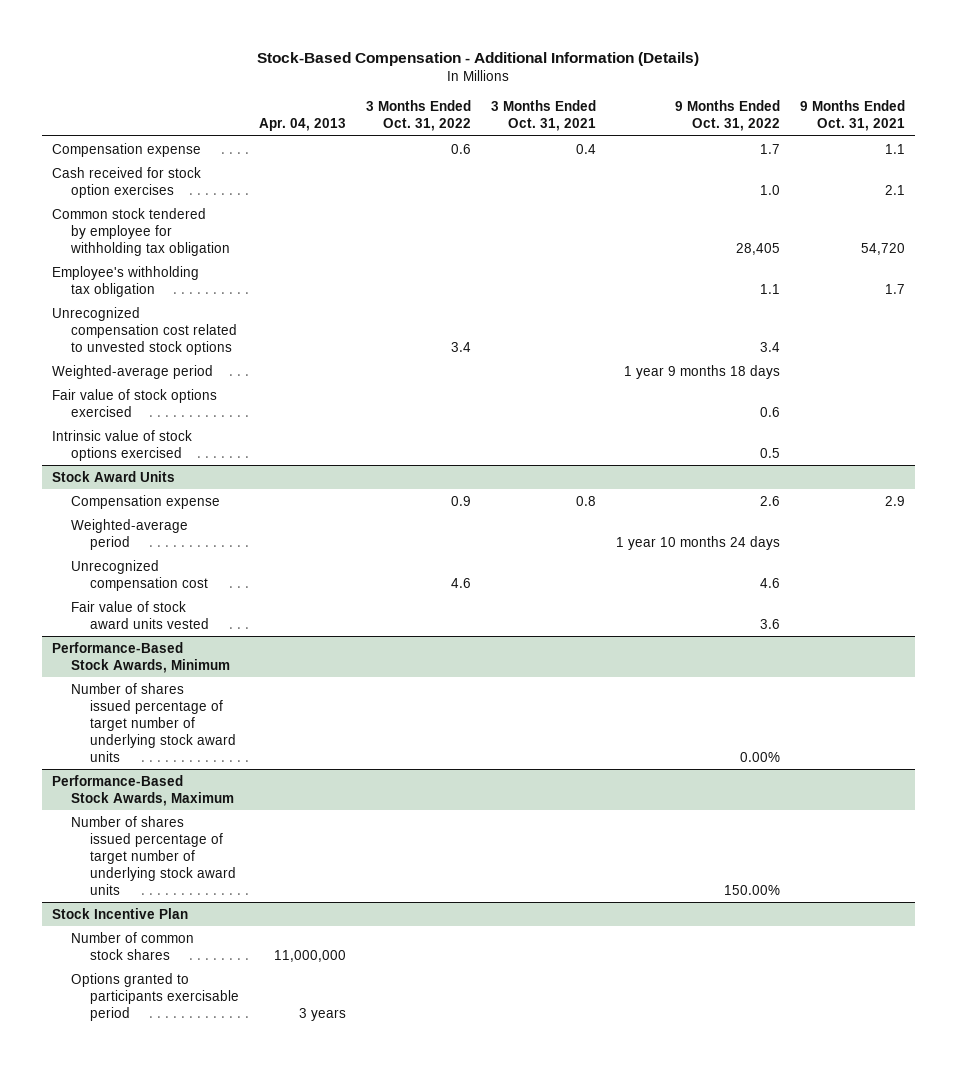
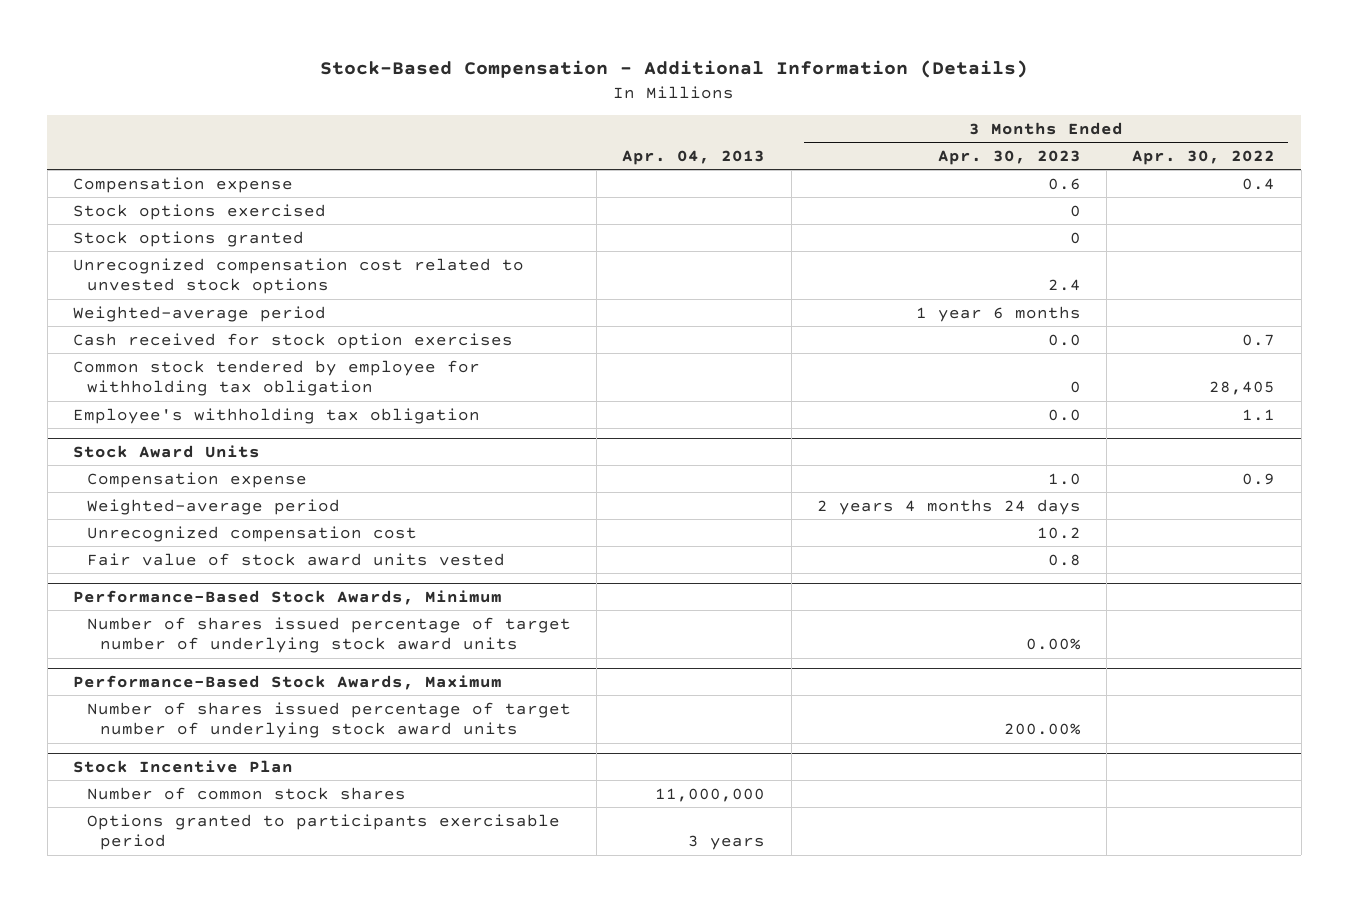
- | Apr. 04, 2013 | 3 Months Ended Oct. 31, 2022 | 3 Months Ended Oct. 31, 2021 | 9 Months Ended Oct. 31, 2022 | 9 Months Ended Oct. 31, 2021
+ | Apr. 04, 2013 | 3 Months Ended Apr. 30, 2023 | 3 Months Ended Apr. 30, 2022
+ Stock options exercised | | 0 |
+ Stock options granted | | 0 |
moved up: Unrecognized compensation cost related to unvested stock options | | 2.4 |
moved up: Weighted-average period | | 1 year 6 months |
- Fair value of stock options exercised | | | | 0.6 |
- Intrinsic value of stock options exercised | | | | 0.5 |

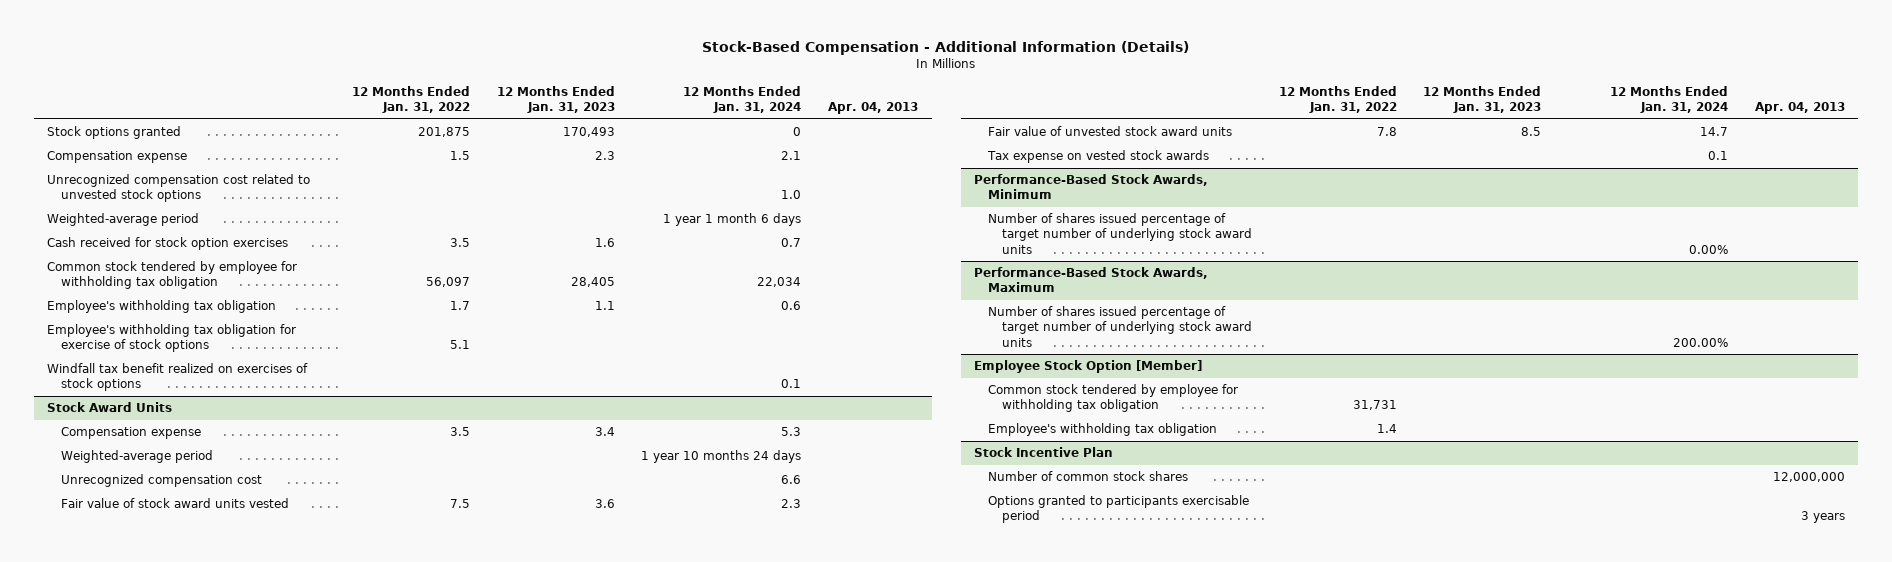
- | Apr. 04, 2013 | 3 Months Ended Apr. 30, 2023 | 3 Months Ended Apr. 30, 2022
+ | 12 Months Ended Jan. 31, 2022 | 12 Months Ended Jan. 31, 2023 | 12 Months Ended Jan. 31, 2024 | Apr. 04, 2013
- Stock options exercised | | 0 |
moved down: Compensation expense | 1.5 | 2.3 | 2.1 |
+ Employee's withholding tax obligation for exercise of stock options | 5.1 | | |
+ Windfall tax benefit realized on exercises of stock options | | | 0.1 |
@ Stock Award Units
+ Fair value of unvested stock award units | 7.8 | 8.5 | 14.7 |
+ Tax expense on vested stock awards | | | 0.1 |
+ Employee Stock Option [Member]
+ Common stock tendered by employee for withholding tax obligation | 31,731 | | |
+ Employee's withholding tax obligation | 1.4 | | |
@ Stock Incentive Plan
- Number of common stock shares | 11,000,000 | |
+ Number of common stock shares | | | | 12,000,000

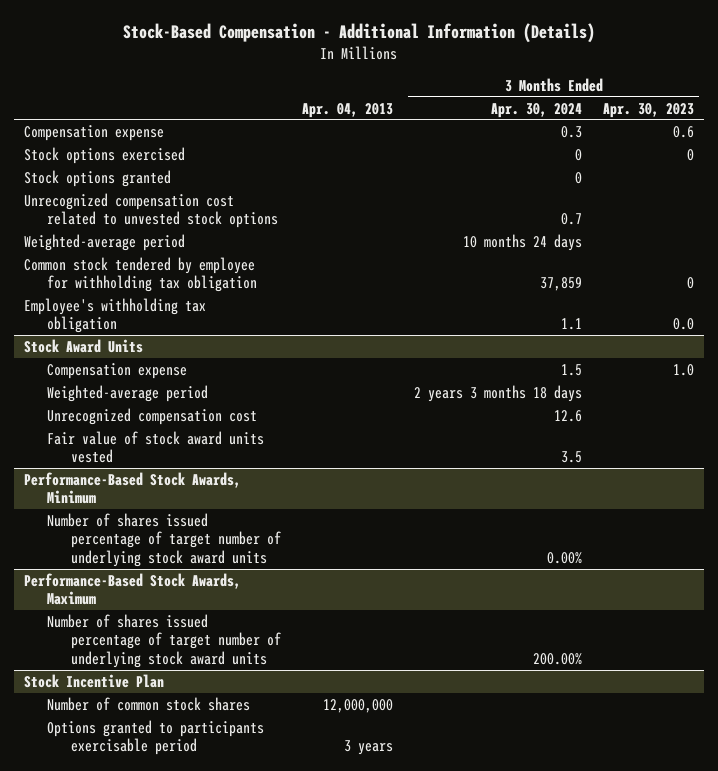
- | 12 Months Ended Jan. 31, 2022 | 12 Months Ended Jan. 31, 2023 | 12 Months Ended Jan. 31, 2024 | Apr. 04, 2013
+ | Apr. 04, 2013 | 3 Months Ended Apr. 30, 2024 | 3 Months Ended Apr. 30, 2023
+ Stock options exercised | | 0 | 0
moved down: Stock options granted | | 0 |
- Cash received for stock option exercises | 3.5 | 1.6 | 0.7 |
- Employee's withholding tax obligation for exercise of stock options | 5.1 | | |
- Windfall tax benefit realized on exercises of stock options | | | 0.1 |
@ Stock Award Units
- Fair value of unvested stock award units | 7.8 | 8.5 | 14.7 |
- Tax expense on vested stock awards | | | 0.1 |
- Employee Stock Option [Member]
- Common stock tendered by employee for withholding tax obligation | 31,731 | | |
- Employee's withholding tax obligation | 1.4 | | |

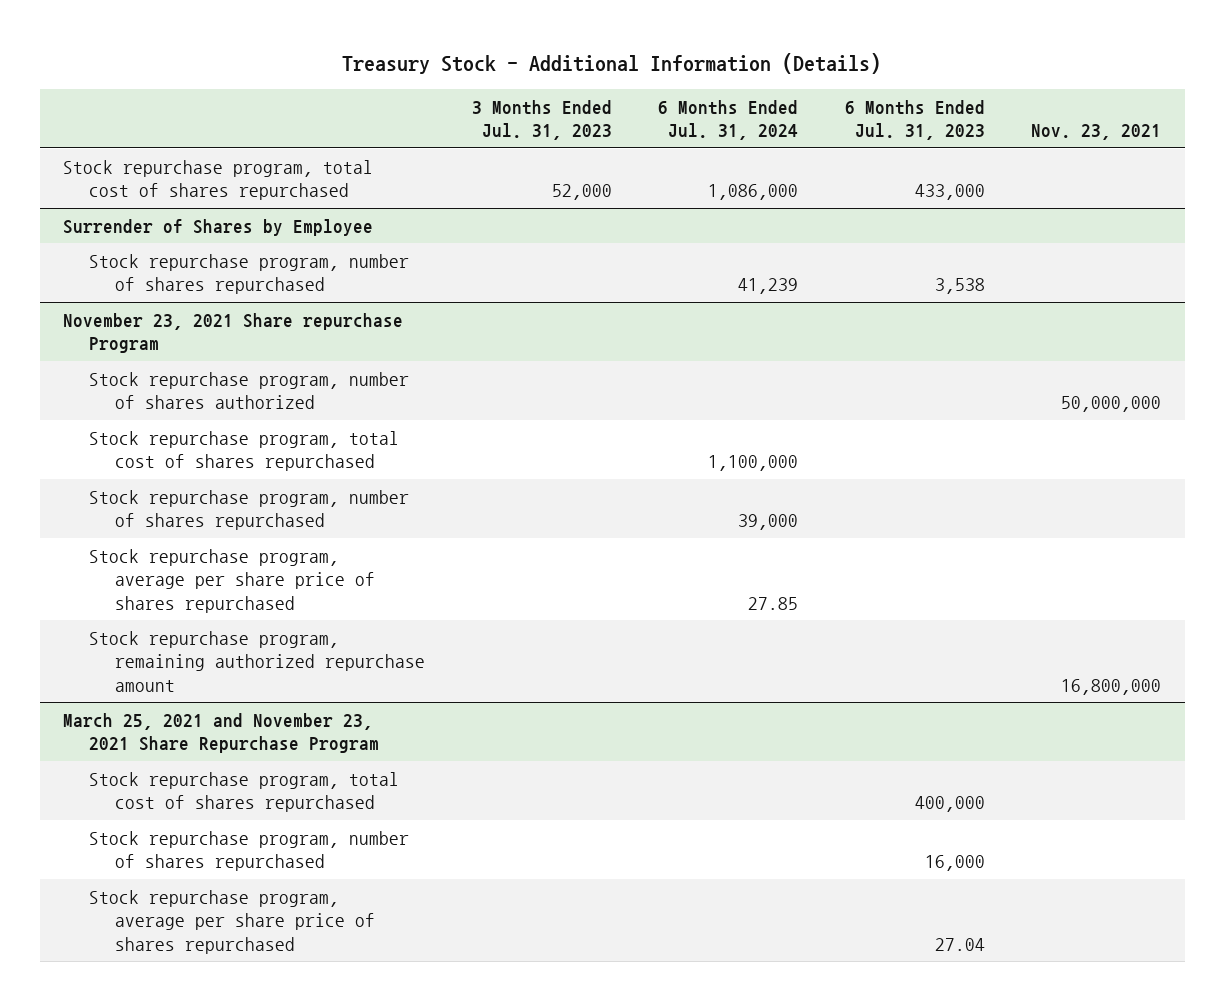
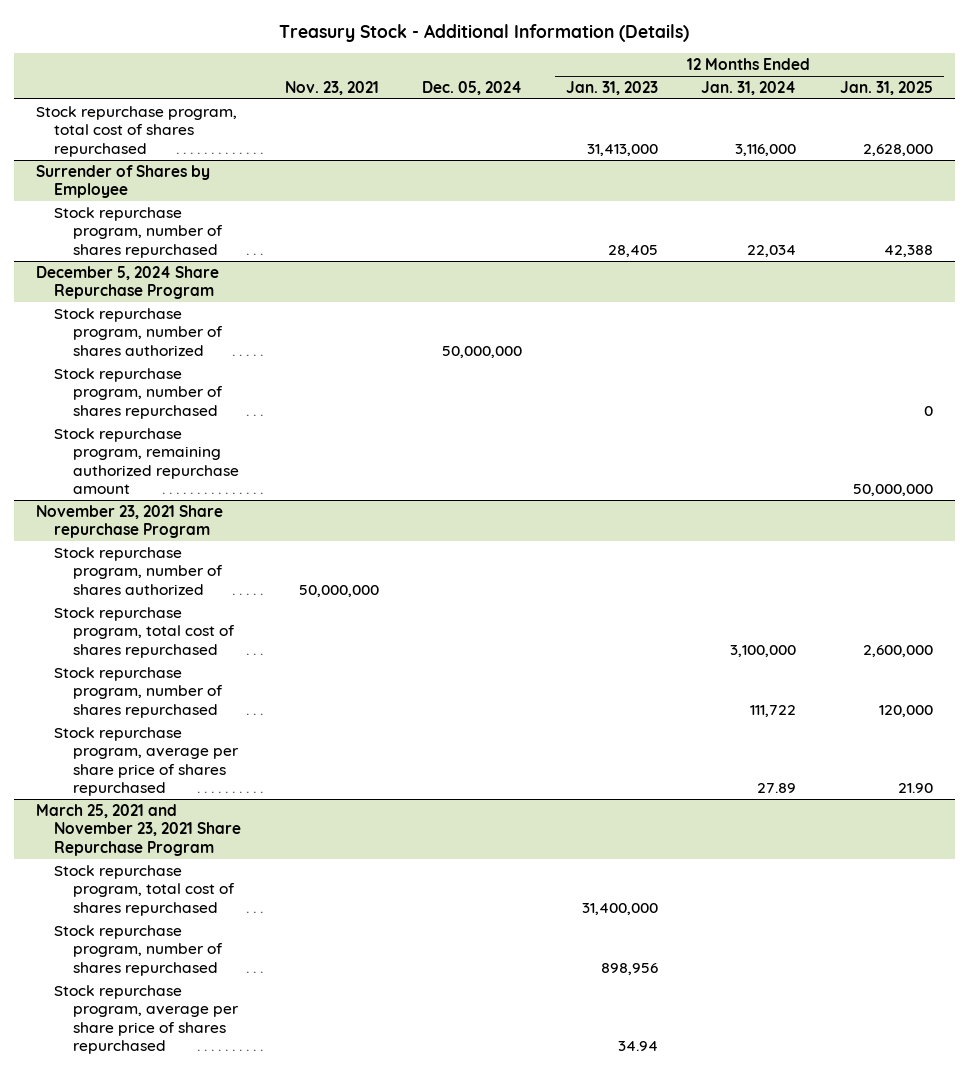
- | 3 Months Ended Jul. 31, 2023 | 6 Months Ended Jul. 31, 2024 | 6 Months Ended Jul. 31, 2023 | Nov. 23, 2021
+ | Nov. 23, 2021 | Dec. 05, 2024 | 12 Months Ended Jan. 31, 2023 | 12 Months Ended Jan. 31, 2024 | 12 Months Ended Jan. 31, 2025
+ December 5, 2024 Share Repurchase Program
+ Stock repurchase program, number of shares authorized | | 50,000,000 | | |
+ Stock repurchase program, number of shares repurchased | | | | | 0
+ Stock repurchase program, remaining authorized repurchase amount | | | | | 50,000,000
@ November 23, 2021 Share repurchase Program
- Stock repurchase program, remaining authorized repurchase amount | | | | 16,800,000

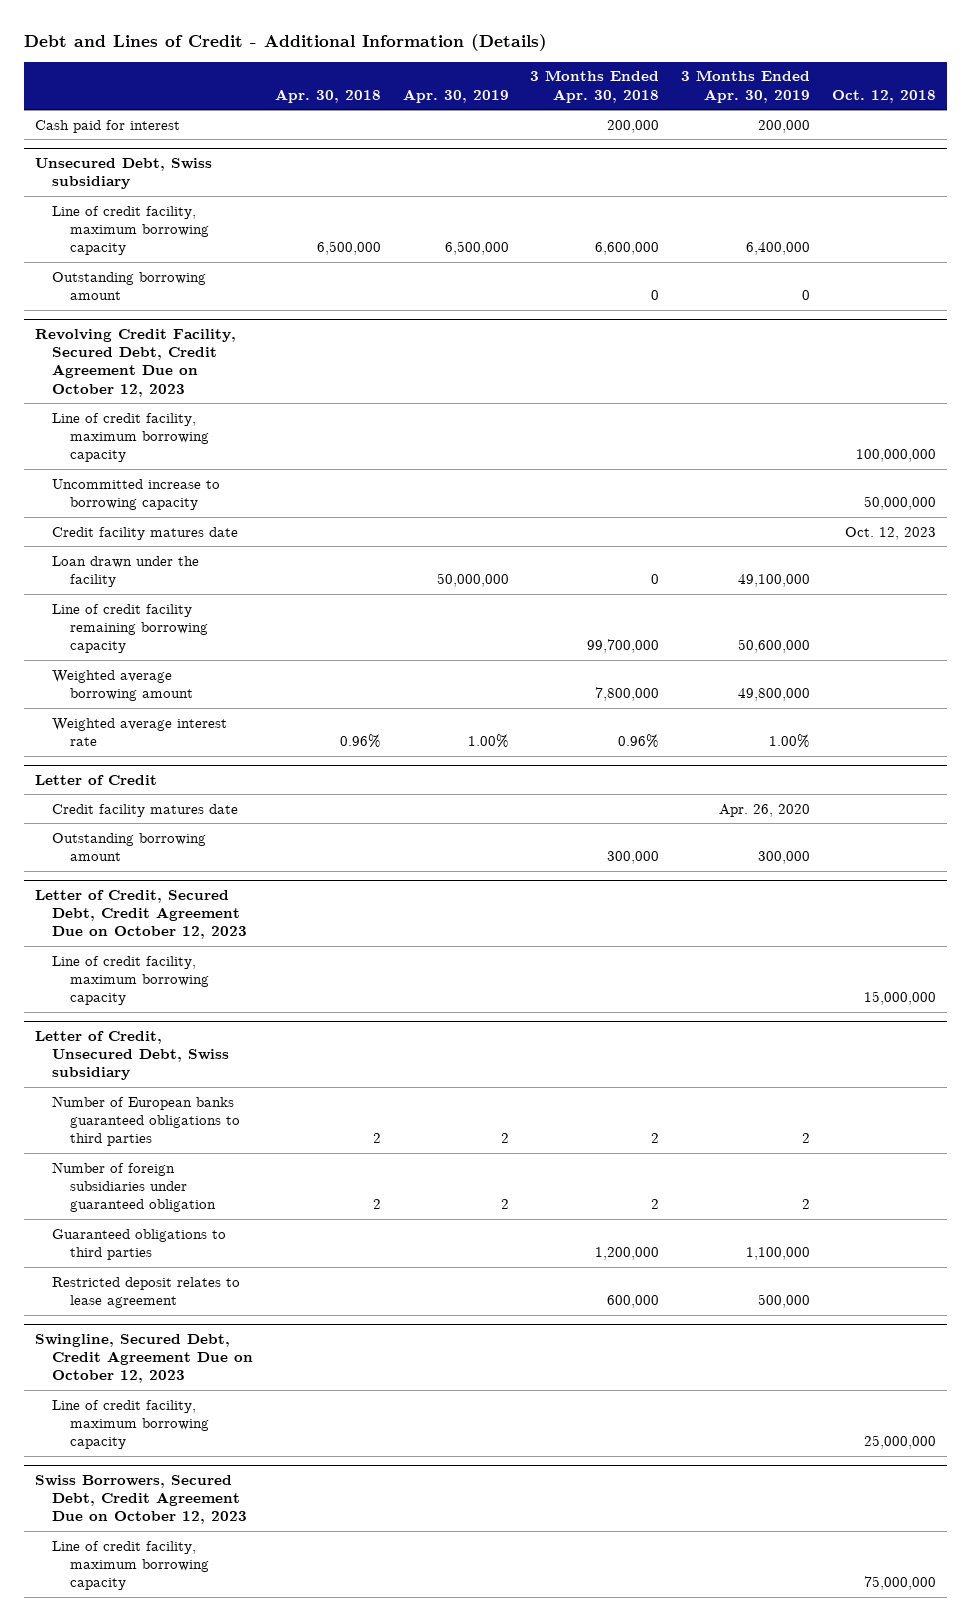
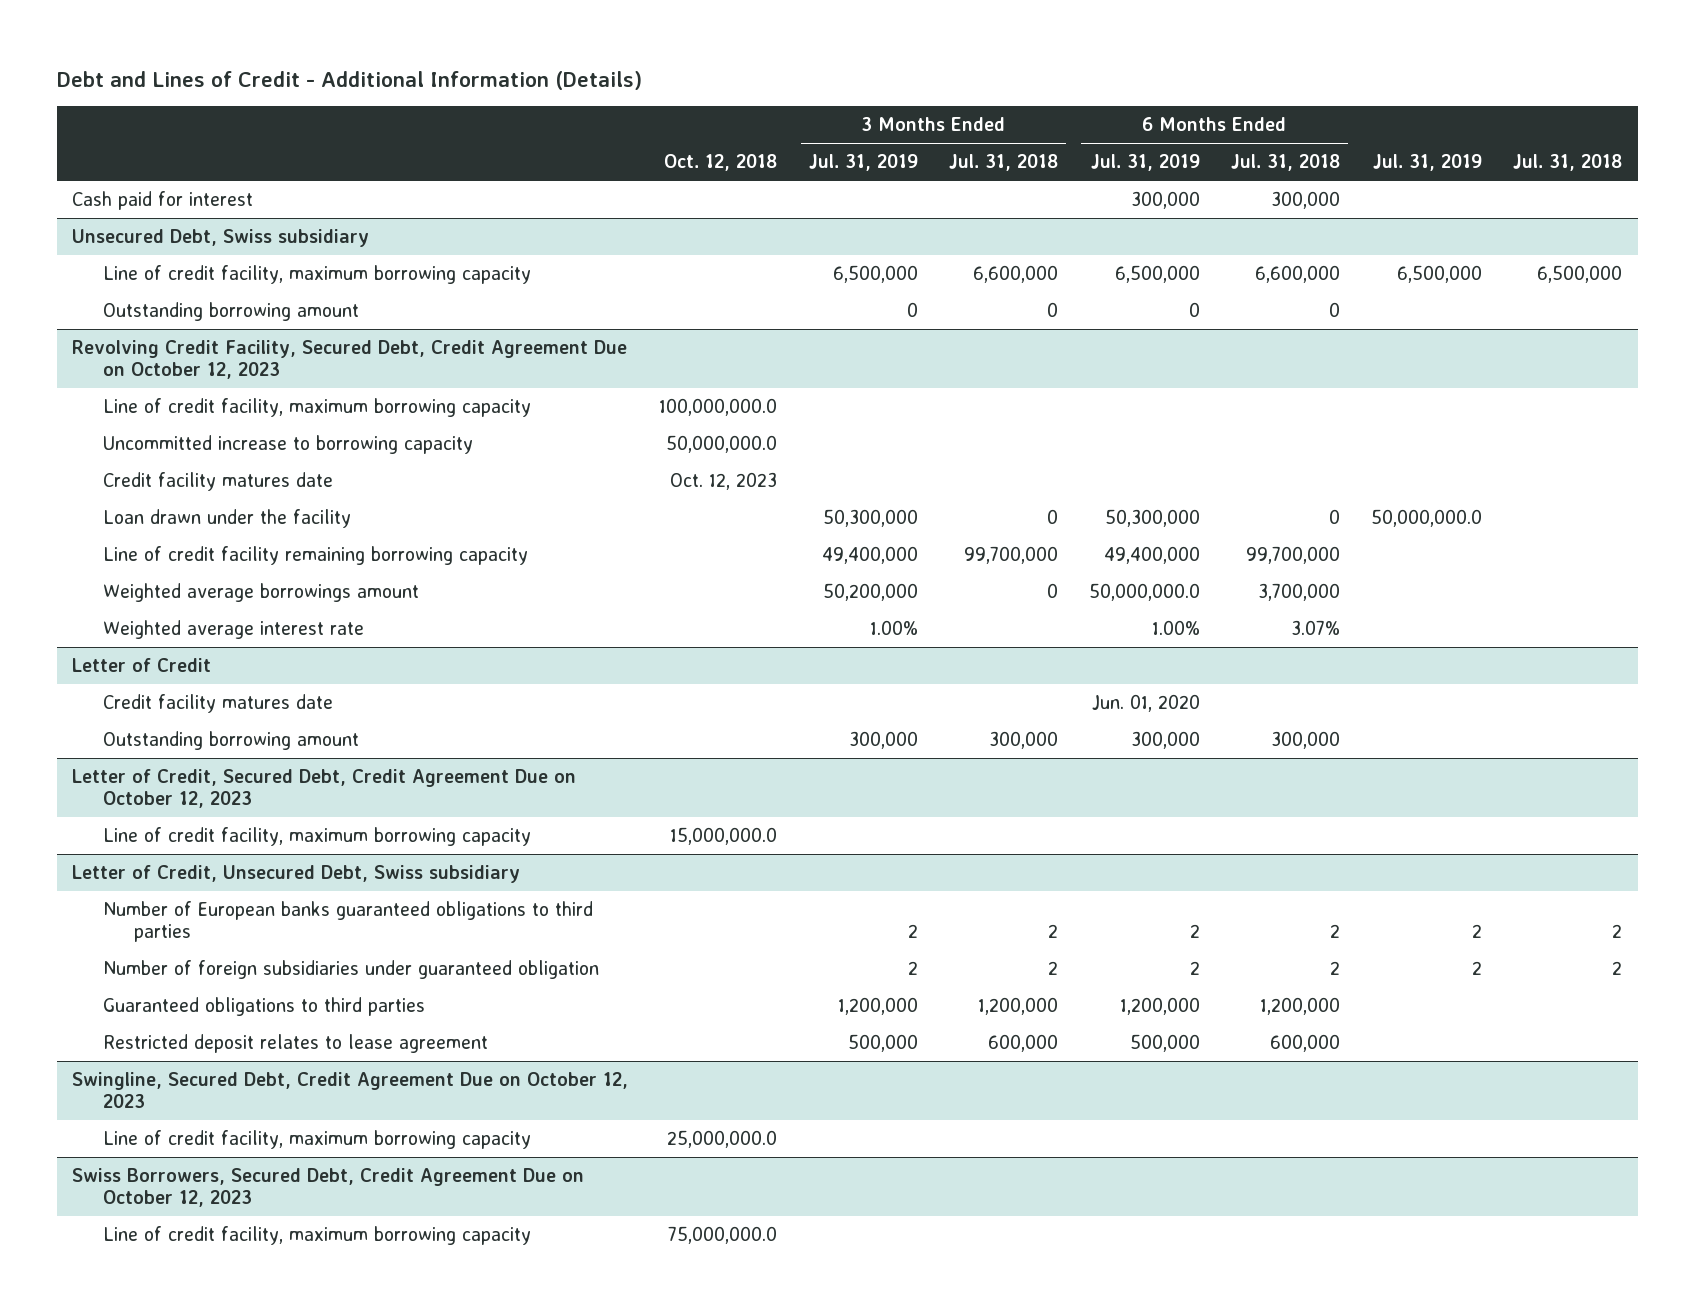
- | Apr. 30, 2018 | Apr. 30, 2019 | 3 Months Ended Apr. 30, 2018 | 3 Months Ended Apr. 30, 2019 | Oct. 12, 2018
+ | Oct. 12, 2018 | 3 Months Ended Jul. 31, 2019 | 3 Months Ended Jul. 31, 2018 | 6 Months Ended Jul. 31, 2019 | 6 Months Ended Jul. 31, 2018 | Jul. 31, 2019 | Jul. 31, 2018
@ Revolving Credit Facility, Secured Debt, Credit Agreement Due on October 12, 2023
- Line of credit facility, maximum borrowing capacity | | | | | 100,000,000
- Uncommitted increase to borrowing capacity | | | | | 50,000,000
+ Line of credit facility, maximum borrowing capacity | 100,000,000.0 | | | | | |
+ Uncommitted increase to borrowing capacity | 50,000,000.0 | | | | | |
- Weighted average borrowing amount | | | 7,800,000 | 49,800,000 |
+ Weighted average borrowings amount | | 50,200,000 | 0 | 50,000,000.0 | 3,700,000 | |
@ Letter of Credit, Secured Debt, Credit Agreement Due on October 12, 2023
- Line of credit facility, maximum borrowing capacity | | | | | 15,000,000
+ Line of credit facility, maximum borrowing capacity | 15,000,000.0 | | | | | |
@ Swingline, Secured Debt, Credit Agreement Due on October 12, 2023
- Line of credit facility, maximum borrowing capacity | | | | | 25,000,000
+ Line of credit facility, maximum borrowing capacity | 25,000,000.0 | | | | | |
@ Swiss Borrowers, Secured Debt, Credit Agreement Due on October 12, 2023
- Line of credit facility, maximum borrowing capacity | | | | | 75,000,000
+ Line of credit facility, maximum borrowing capacity | 75,000,000.0 | | | | | |

